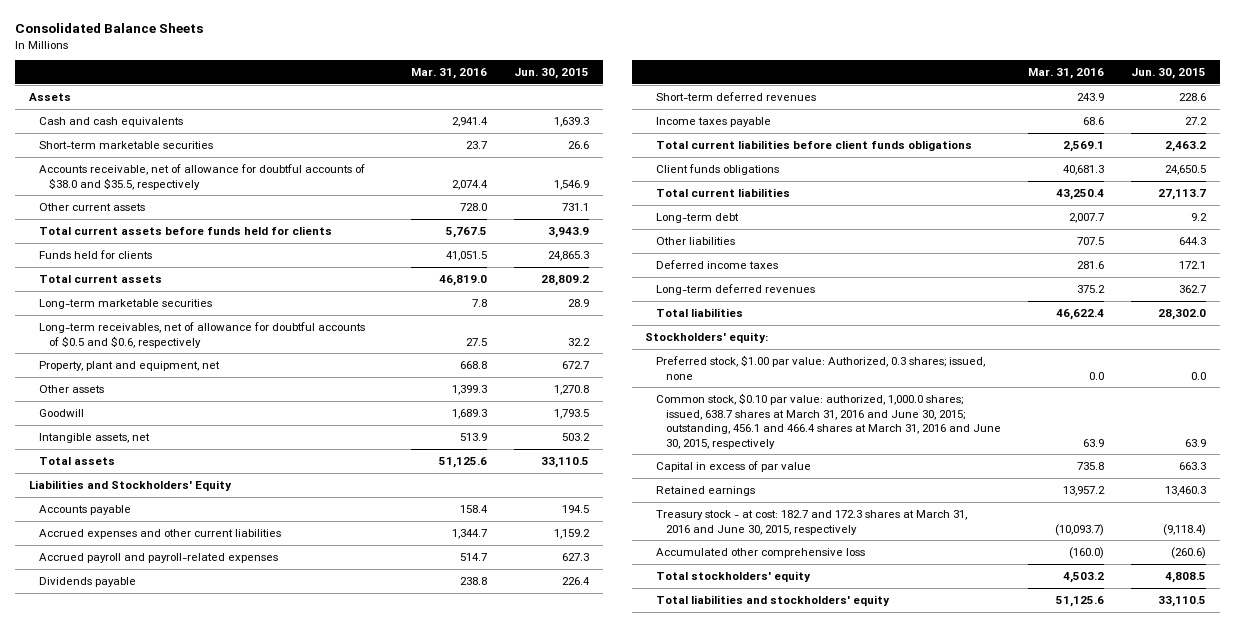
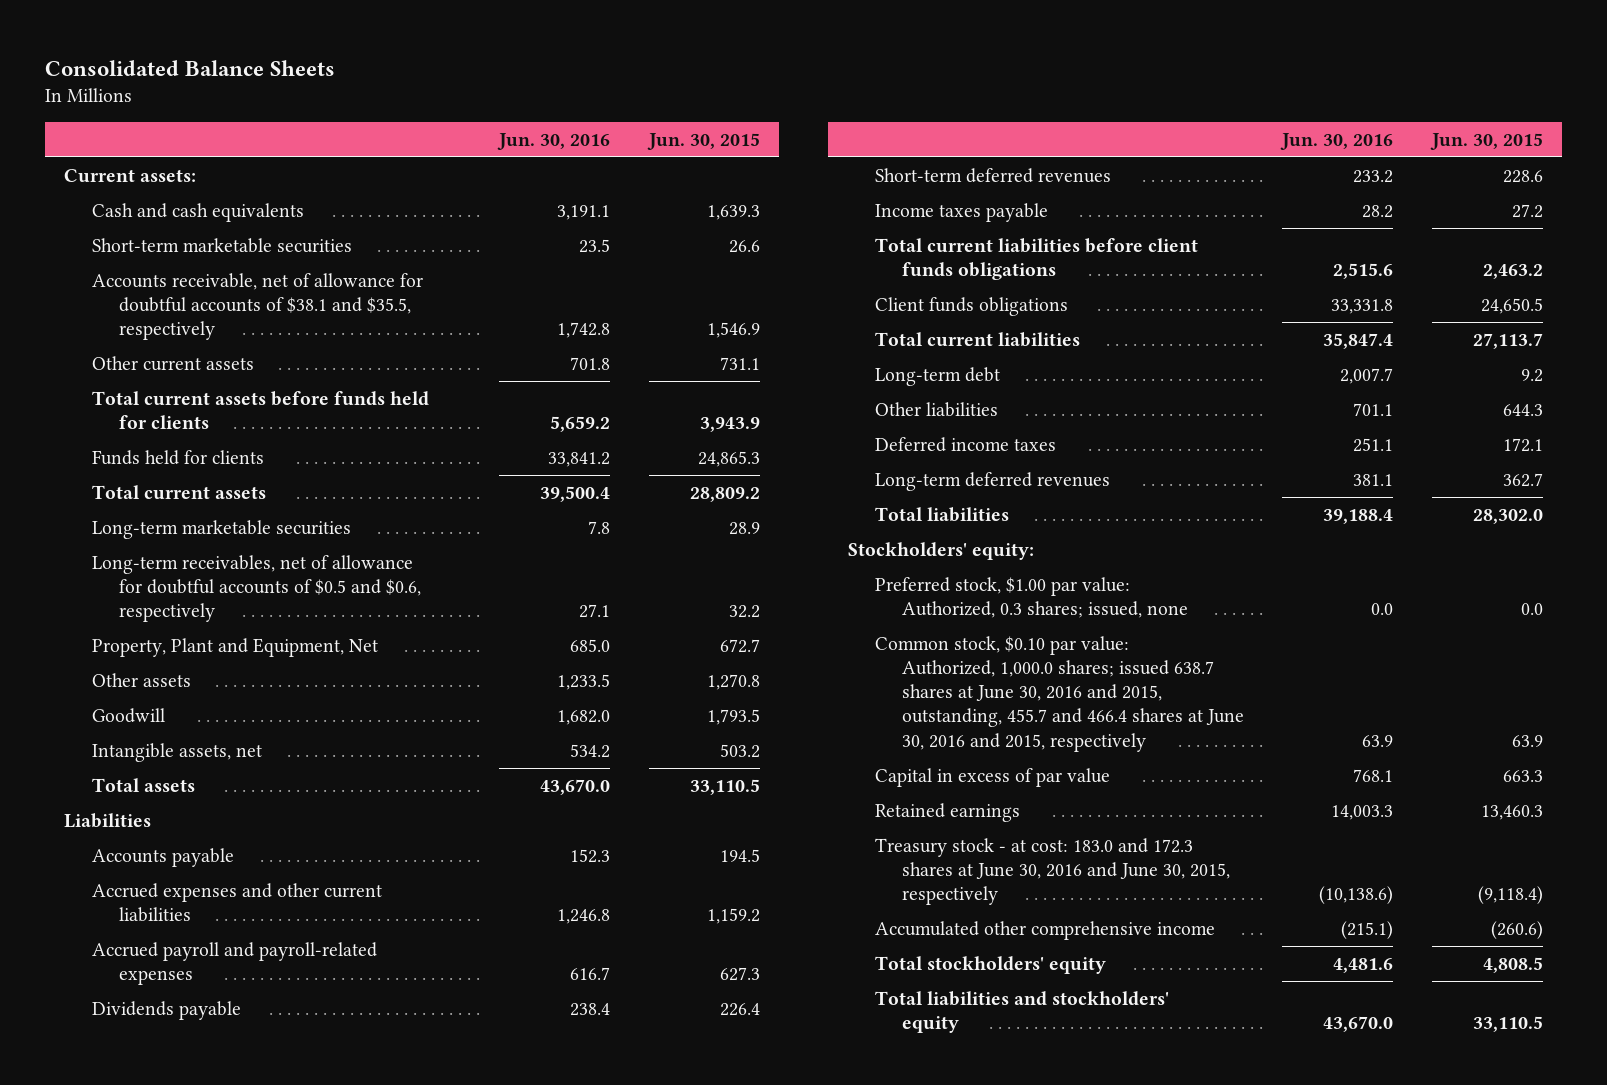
- | Mar. 31, 2016 | Jun. 30, 2015
+ | Jun. 30, 2016 | Jun. 30, 2015
- Assets
+ Current assets:
- Accounts receivable, net of allowance for doubtful accounts of $38.0 and $35.5, respectively | 2,074.4 | 1,546.9
+ Accounts receivable, net of allowance for doubtful accounts of $38.1 and $35.5, respectively | 1,742.8 | 1,546.9
- Property, plant and equipment, net | 668.8 | 672.7
+ Property, Plant and Equipment, Net | 685.0 | 672.7
- Liabilities and Stockholders' Equity
+ Liabilities
- Common stock, $0.10 par value: authorized, 1,000.0 shares; issued, 638.7 shares at March 31, 2016 and June 30, 2015; outstanding, 456.1 and 466.4 shares at March 31, 2016 and June 30, 2015, respectively | 63.9 | 63.9
+ Common stock, $0.10 par value: Authorized, 1,000.0 shares; issued 638.7 shares at June 30, 2016 and 2015, outstanding, 455.7 and 466.4 shares at June 30, 2016 and 2015, respectively | 63.9 | 63.9
- Treasury stock - at cost: 182.7 and 172.3 shares at March 31, 2016 and June 30, 2015, respectively | (10,093.7) | (9,118.4)
- Accumulated other comprehensive loss | (160.0) | (260.6)
+ Treasury stock - at cost: 183.0 and 172.3 shares at June 30, 2016 and June 30, 2015, respectively | (10,138.6) | (9,118.4)
+ Accumulated other comprehensive income | (215.1) | (260.6)

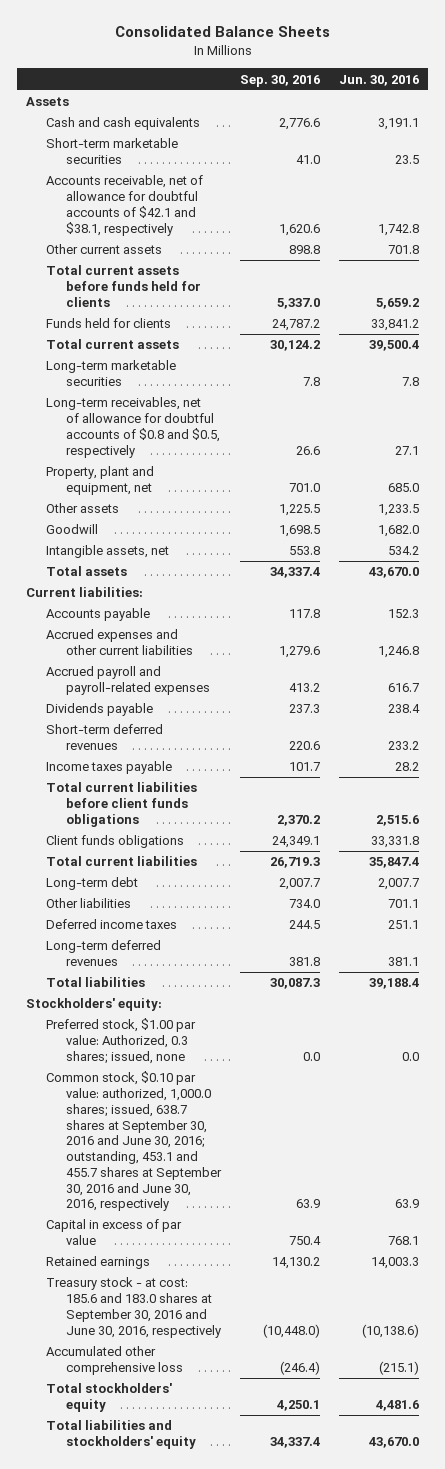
- | Jun. 30, 2016 | Jun. 30, 2015
+ | Sep. 30, 2016 | Jun. 30, 2016
- Current assets:
+ Assets
- Accounts receivable, net of allowance for doubtful accounts of $38.1 and $35.5, respectively | 1,742.8 | 1,546.9
+ Accounts receivable, net of allowance for doubtful accounts of $42.1 and $38.1, respectively | 1,620.6 | 1,742.8
- Long-term receivables, net of allowance for doubtful accounts of $0.5 and $0.6, respectively | 27.1 | 32.2
- Property, Plant and Equipment, Net | 685.0 | 672.7
+ Long-term receivables, net of allowance for doubtful accounts of $0.8 and $0.5, respectively | 26.6 | 27.1
+ Property, plant and equipment, net | 701.0 | 685.0
- Liabilities
+ Current liabilities:
- Common stock, $0.10 par value: Authorized, 1,000.0 shares; issued 638.7 shares at June 30, 2016 and 2015, outstanding, 455.7 and 466.4 shares at June 30, 2016 and 2015, respectively | 63.9 | 63.9
+ Common stock, $0.10 par value: authorized, 1,000.0 shares; issued, 638.7 shares at September 30, 2016 and June 30, 2016; outstanding, 453.1 and 455.7 shares at September 30, 2016 and June 30, 2016, respectively | 63.9 | 63.9
- Treasury stock - at cost: 183.0 and 172.3 shares at June 30, 2016 and June 30, 2015, respectively | (10,138.6) | (9,118.4)
- Accumulated other comprehensive income | (215.1) | (260.6)
+ Treasury stock - at cost: 185.6 and 183.0 shares at September 30, 2016 and June 30, 2016, respectively | (10,448.0) | (10,138.6)
+ Accumulated other comprehensive loss | (246.4) | (215.1)

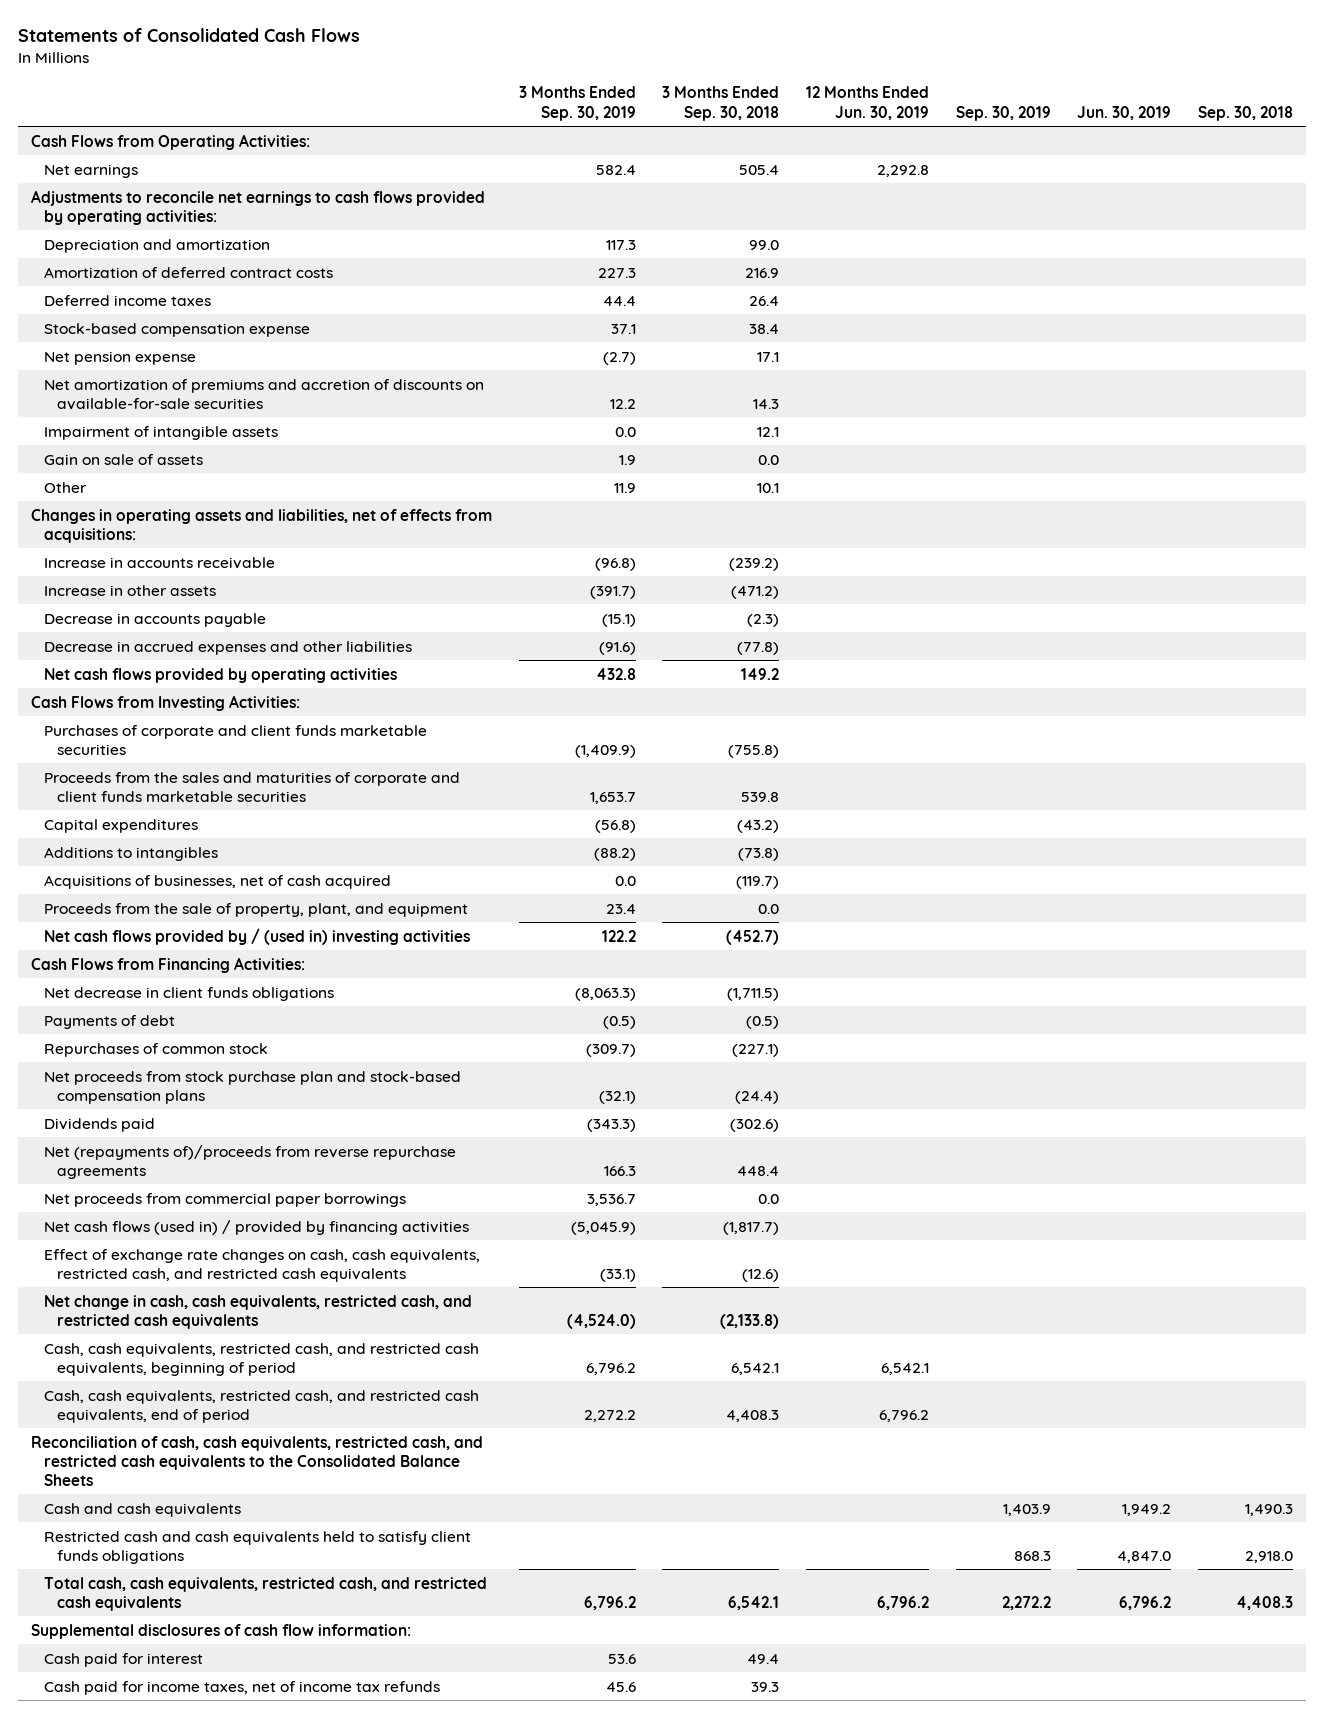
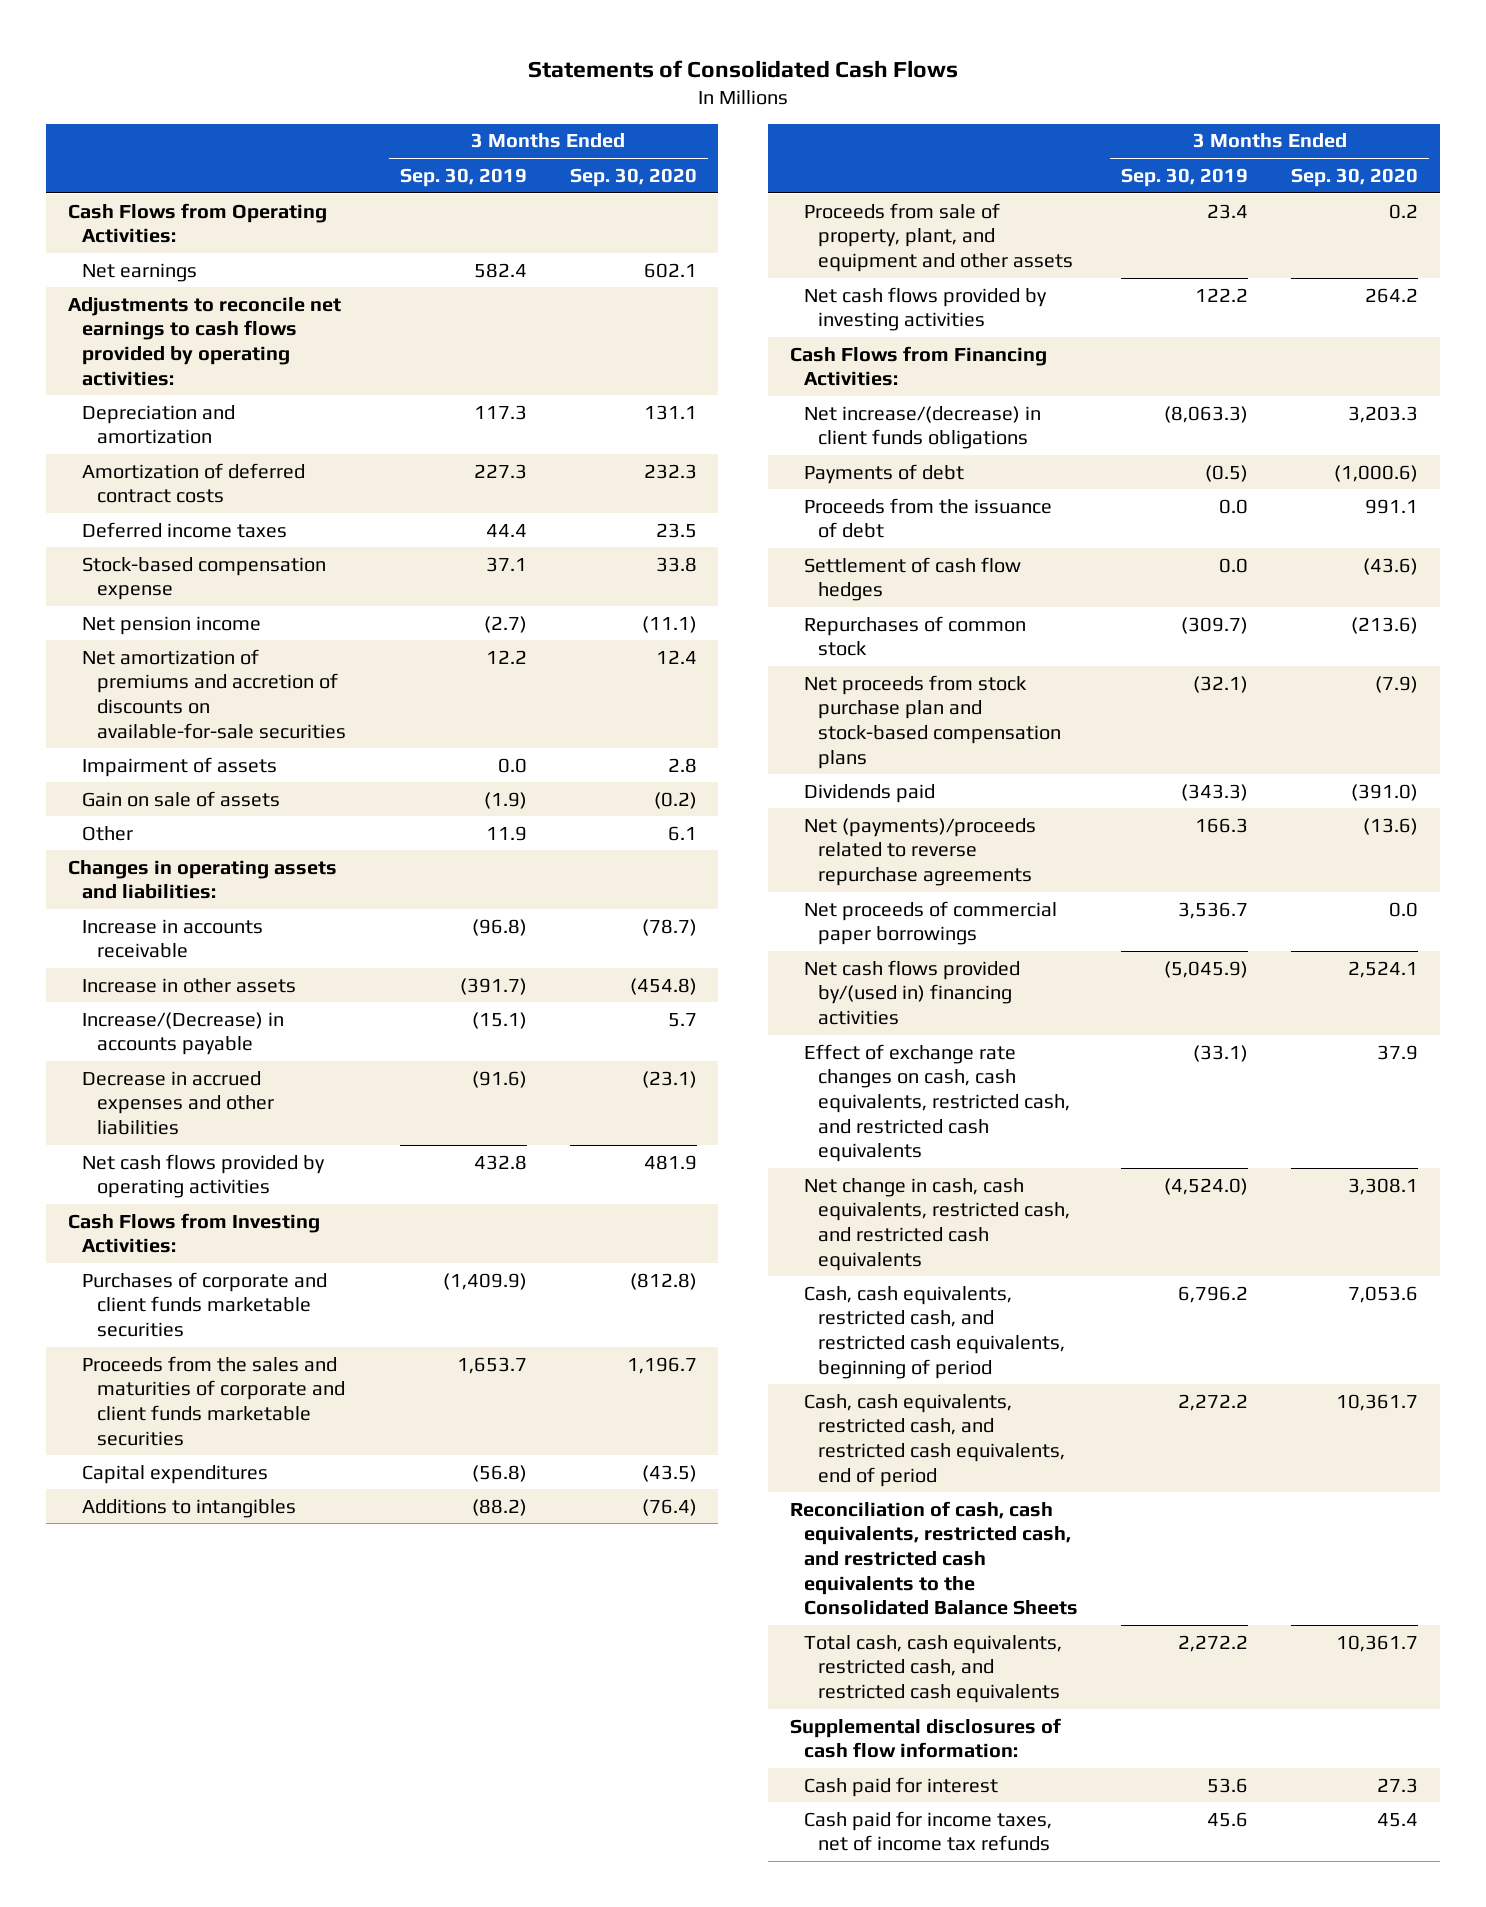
- | 3 Months Ended Sep. 30, 2019 | 3 Months Ended Sep. 30, 2018 | 12 Months Ended Jun. 30, 2019 | Sep. 30, 2019 | Jun. 30, 2019 | Sep. 30, 2018
+ | 3 Months Ended Sep. 30, 2019 | 3 Months Ended Sep. 30, 2020
- Net pension expense | (2.7) | 17.1 | | | |
+ Net pension income | (2.7) | (11.1)
- Impairment of intangible assets | 0.0 | 12.1 | | | |
- Gain on sale of assets | 1.9 | 0.0 | | | |
+ Impairment of assets | 0.0 | 2.8
+ Gain on sale of assets | (1.9) | (0.2)
- Changes in operating assets and liabilities, net of effects from acquisitions:
+ Changes in operating assets and liabilities:
- Decrease in accounts payable | (15.1) | (2.3) | | | |
+ Increase/(Decrease) in accounts payable | (15.1) | 5.7
- Acquisitions of businesses, net of cash acquired | 0.0 | (119.7) | | | |
- Proceeds from the sale of property, plant, and equipment | 23.4 | 0.0 | | | |
- Net cash flows provided by / (used in) investing activities | 122.2 | (452.7) | | | |
+ Proceeds from sale of property, plant, and equipment and other assets | 23.4 | 0.2
+ Net cash flows provided by investing activities | 122.2 | 264.2
- Net decrease in client funds obligations | (8,063.3) | (1,711.5) | | | |
+ Net increase/(decrease) in client funds obligations | (8,063.3) | 3,203.3
+ Proceeds from the issuance of debt | 0.0 | 991.1
+ Settlement of cash flow hedges | 0.0 | (43.6)
- Net (repayments of)/proceeds from reverse repurchase agreements | 166.3 | 448.4 | | | |
- Net proceeds from commercial paper borrowings | 3,536.7 | 0.0 | | | |
- Net cash flows (used in) / provided by financing activities | (5,045.9) | (1,817.7) | | | |
+ Net (payments)/proceeds related to reverse repurchase agreements | 166.3 | (13.6)
+ Net proceeds of commercial paper borrowings | 3,536.7 | 0.0
+ Net cash flows provided by/(used in) financing activities | (5,045.9) | 2,524.1
- Cash and cash equivalents | | | | 1,403.9 | 1,949.2 | 1,490.3
- Restricted cash and cash equivalents held to satisfy client funds obligations | | | | 868.3 | 4,847.0 | 2,918.0
- Total cash, cash equivalents, restricted cash, and restricted cash equivalents | 6,796.2 | 6,542.1 | 6,796.2 | 2,272.2 | 6,796.2 | 4,408.3
+ Total cash, cash equivalents, restricted cash, and restricted cash equivalents | 2,272.2 | 10,361.7

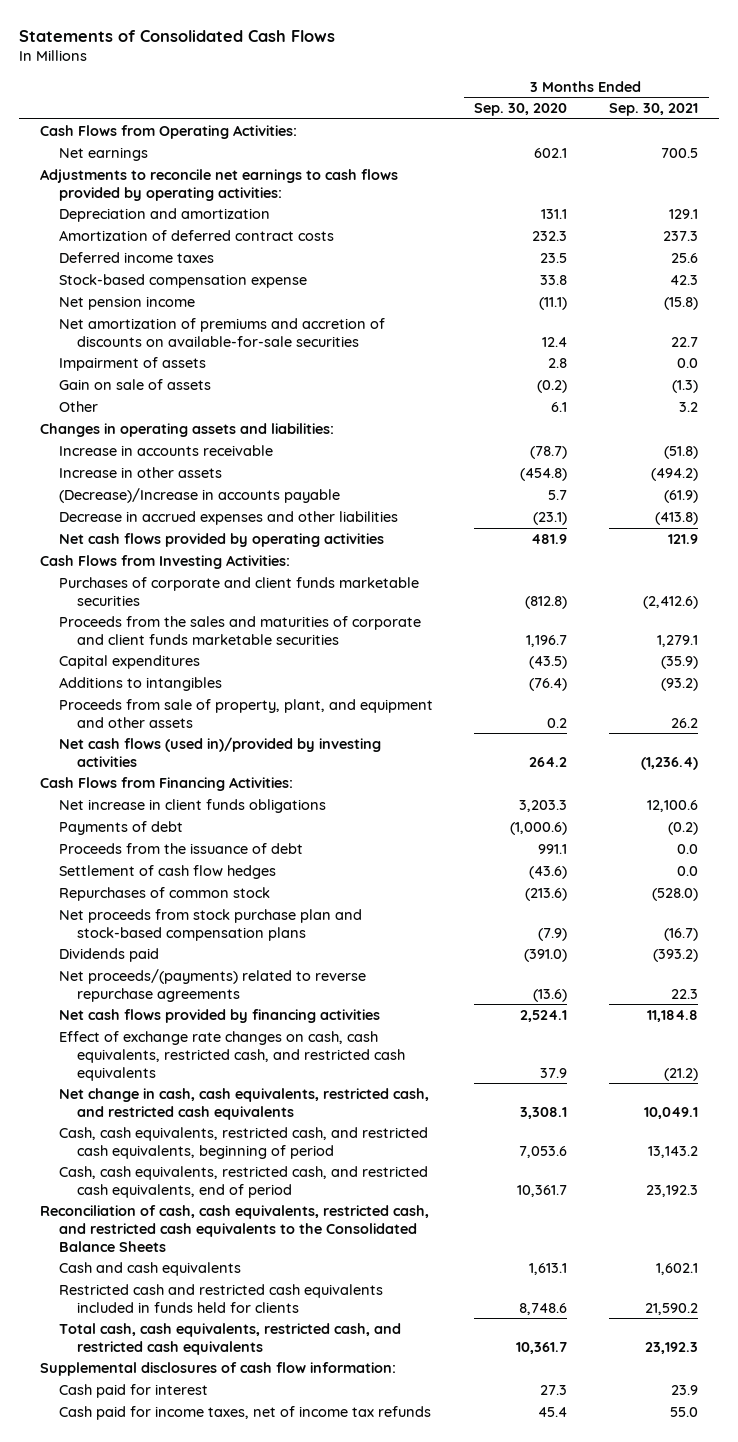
- | 3 Months Ended Sep. 30, 2019 | 3 Months Ended Sep. 30, 2020
+ | 3 Months Ended Sep. 30, 2020 | 3 Months Ended Sep. 30, 2021
- Increase/(Decrease) in accounts payable | (15.1) | 5.7
+ (Decrease)/Increase in accounts payable | 5.7 | (61.9)
- Net cash flows provided by investing activities | 122.2 | 264.2
+ Net cash flows (used in)/provided by investing activities | 264.2 | (1,236.4)
- Net increase/(decrease) in client funds obligations | (8,063.3) | 3,203.3
+ Net increase in client funds obligations | 3,203.3 | 12,100.6
- Net (payments)/proceeds related to reverse repurchase agreements | 166.3 | (13.6)
- Net proceeds of commercial paper borrowings | 3,536.7 | 0.0
- Net cash flows provided by/(used in) financing activities | (5,045.9) | 2,524.1
+ Net proceeds/(payments) related to reverse repurchase agreements | (13.6) | 22.3
+ Net cash flows provided by financing activities | 2,524.1 | 11,184.8
+ Cash and cash equivalents | 1,613.1 | 1,602.1
+ Restricted cash and restricted cash equivalents included in funds held for clients | 8,748.6 | 21,590.2

